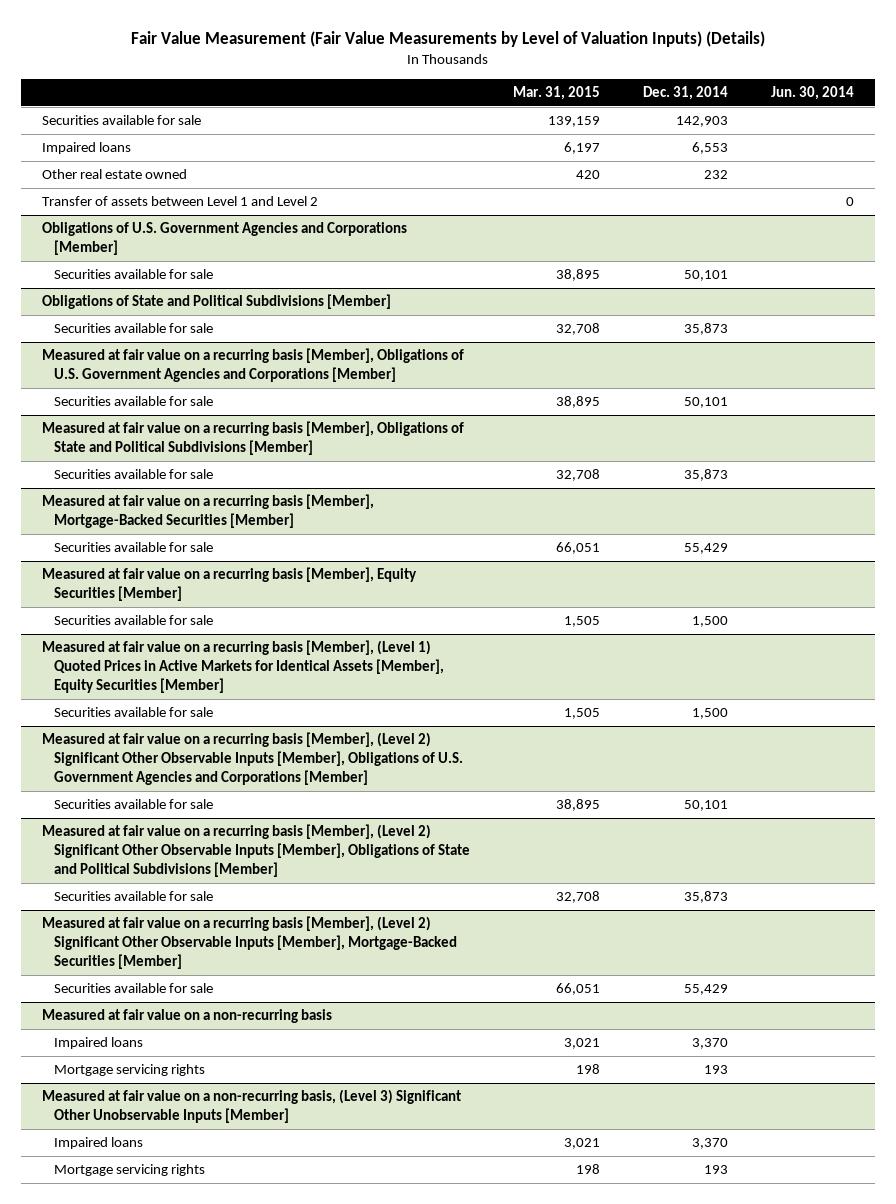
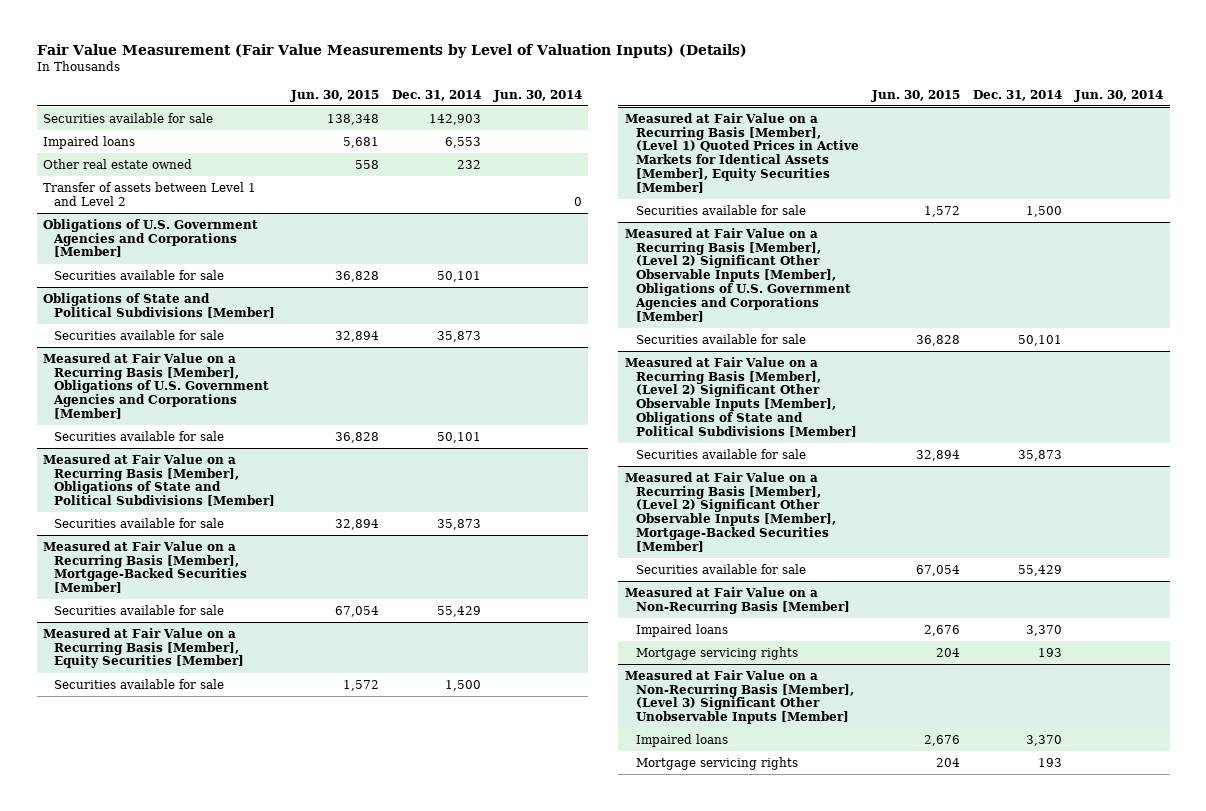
- | Mar. 31, 2015 | Dec. 31, 2014 | Jun. 30, 2014
+ | Jun. 30, 2015 | Dec. 31, 2014 | Jun. 30, 2014
- Measured at fair value on a recurring basis [Member], Obligations of U.S. Government Agencies and Corporations [Member]
+ Measured at Fair Value on a Recurring Basis [Member], Obligations of U.S. Government Agencies and Corporations [Member]
- Measured at fair value on a recurring basis [Member], Obligations of State and Political Subdivisions [Member]
+ Measured at Fair Value on a Recurring Basis [Member], Obligations of State and Political Subdivisions [Member]
- Measured at fair value on a recurring basis [Member], Mortgage-Backed Securities [Member]
+ Measured at Fair Value on a Recurring Basis [Member], Mortgage-Backed Securities [Member]
- Measured at fair value on a recurring basis [Member], Equity Securities [Member]
+ Measured at Fair Value on a Recurring Basis [Member], Equity Securities [Member]
- Measured at fair value on a recurring basis [Member], (Level 1) Quoted Prices in Active Markets for Identical Assets [Member], Equity Securities [Member]
+ Measured at Fair Value on a Recurring Basis [Member], (Level 1) Quoted Prices in Active Markets for Identical Assets [Member], Equity Securities [Member]
- Measured at fair value on a recurring basis [Member], (Level 2) Significant Other Observable Inputs [Member], Obligations of U.S. Government Agencies and Corporations [Member]
+ Measured at Fair Value on a Recurring Basis [Member], (Level 2) Significant Other Observable Inputs [Member], Obligations of U.S. Government Agencies and Corporations [Member]
- Measured at fair value on a recurring basis [Member], (Level 2) Significant Other Observable Inputs [Member], Obligations of State and Political Subdivisions [Member]
+ Measured at Fair Value on a Recurring Basis [Member], (Level 2) Significant Other Observable Inputs [Member], Obligations of State and Political Subdivisions [Member]
- Measured at fair value on a recurring basis [Member], (Level 2) Significant Other Observable Inputs [Member], Mortgage-Backed Securities [Member]
+ Measured at Fair Value on a Recurring Basis [Member], (Level 2) Significant Other Observable Inputs [Member], Mortgage-Backed Securities [Member]
- Measured at fair value on a non-recurring basis
+ Measured at Fair Value on a Non-Recurring Basis [Member]
- Measured at fair value on a non-recurring basis, (Level 3) Significant Other Unobservable Inputs [Member]
+ Measured at Fair Value on a Non-Recurring Basis [Member], (Level 3) Significant Other Unobservable Inputs [Member]

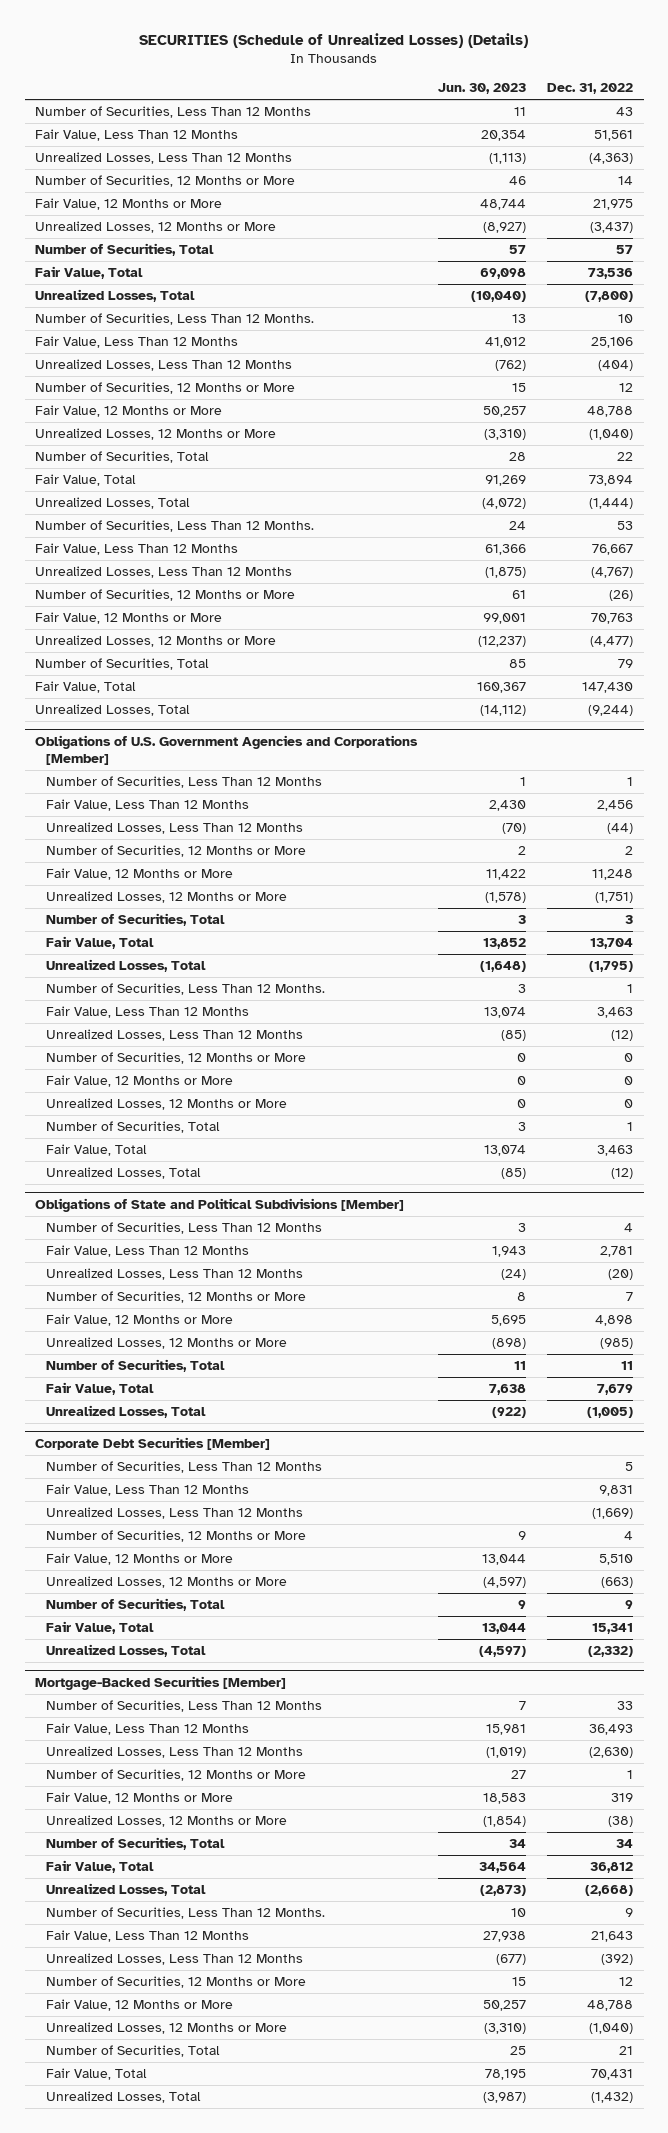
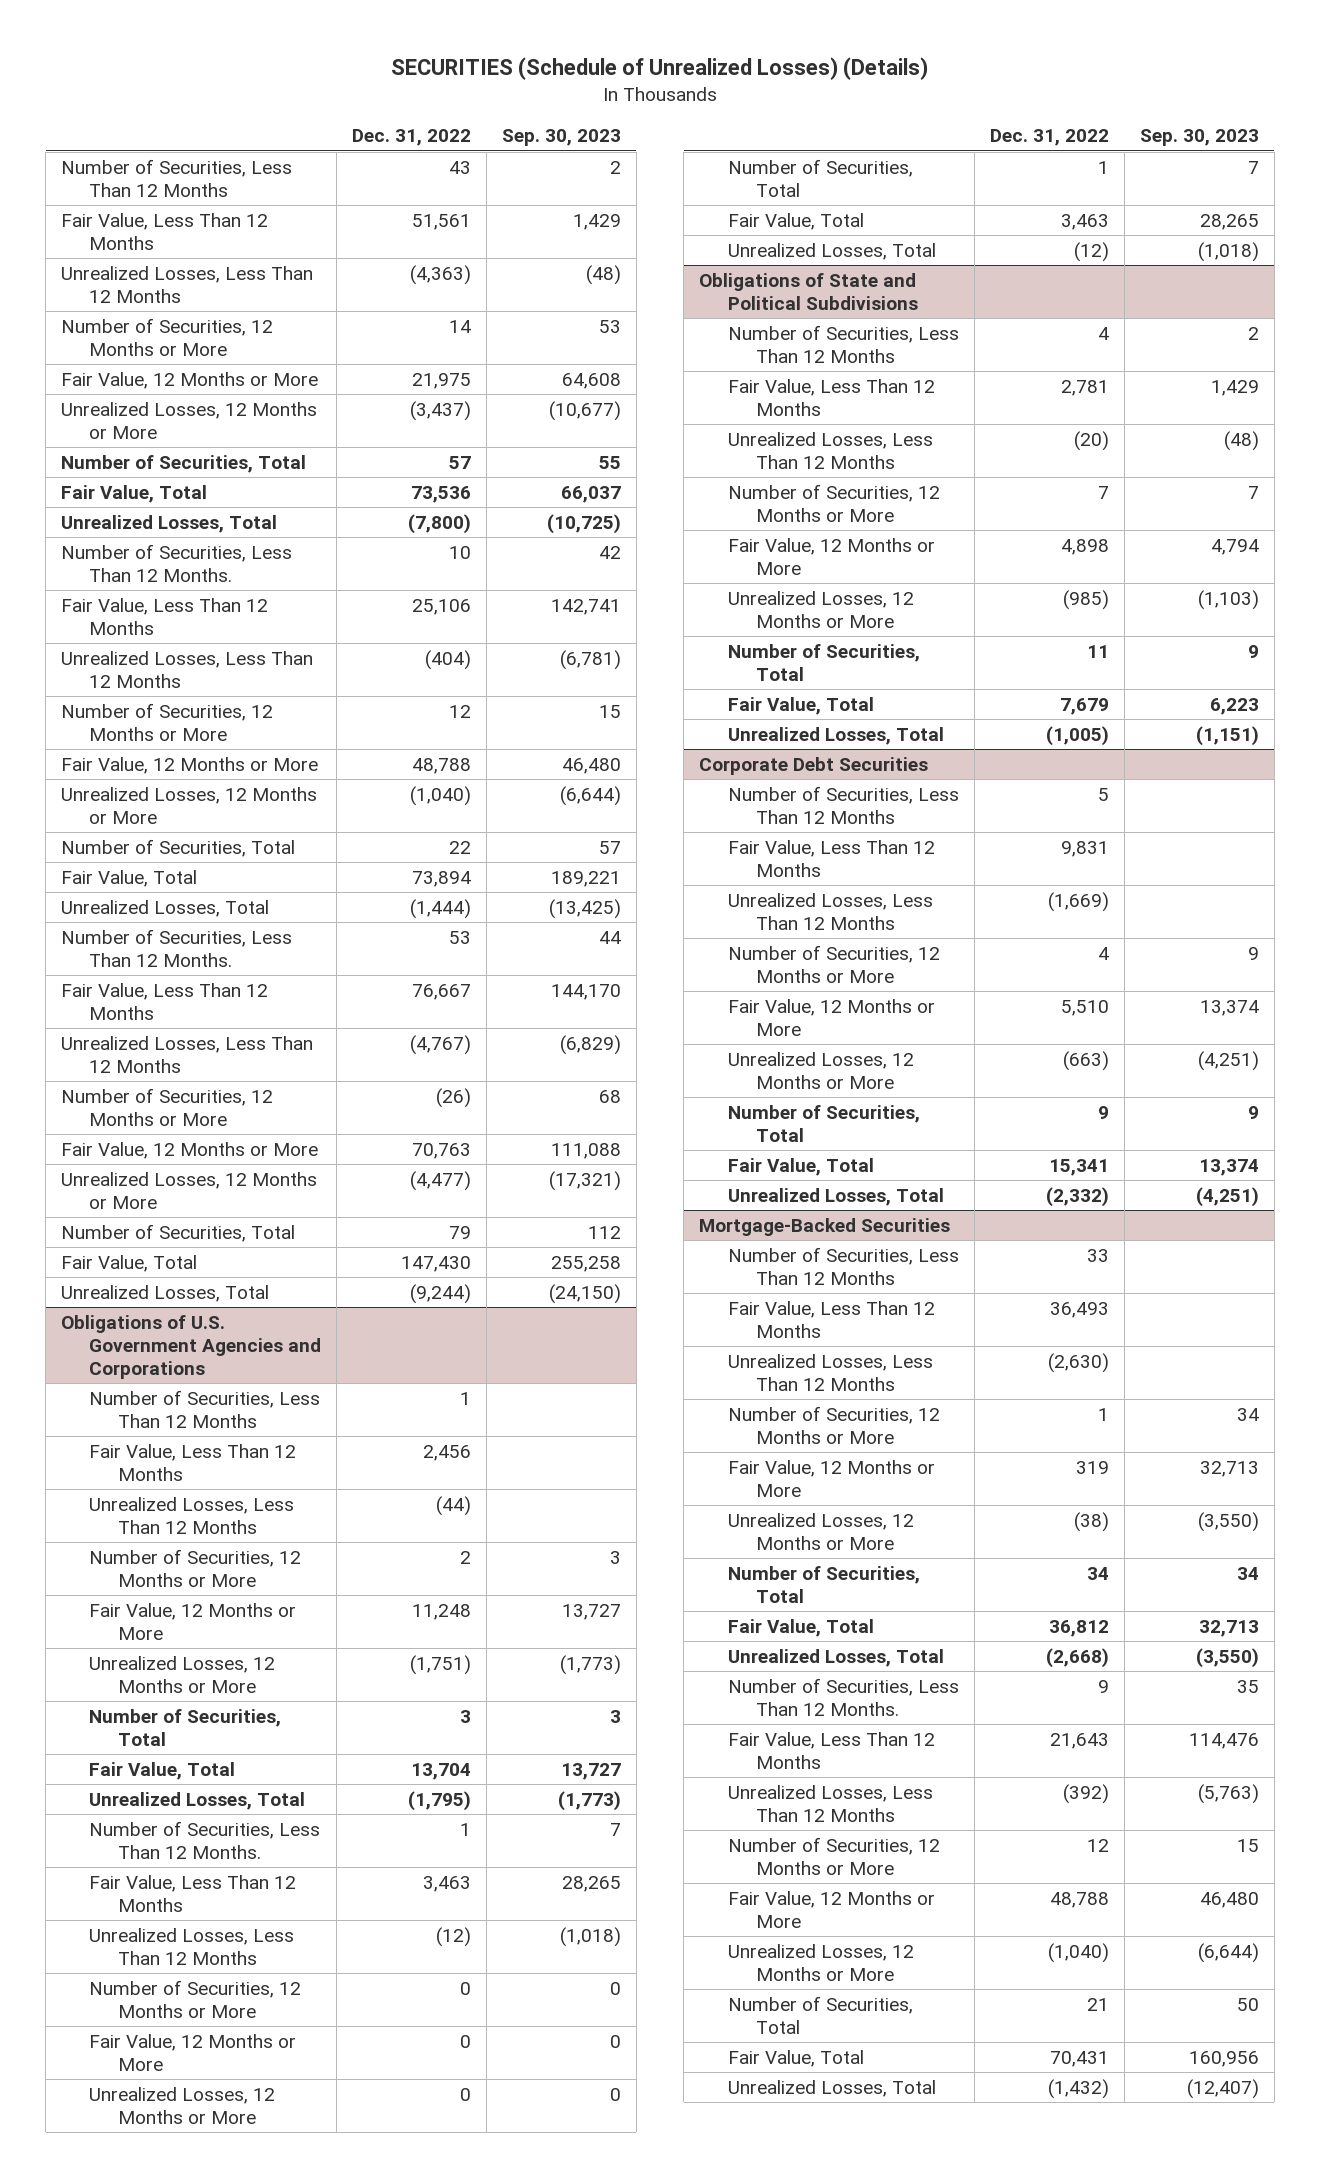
- | Jun. 30, 2023 | Dec. 31, 2022
+ | Dec. 31, 2022 | Sep. 30, 2023
- Obligations of U.S. Government Agencies and Corporations [Member]
+ Obligations of U.S. Government Agencies and Corporations
- Obligations of State and Political Subdivisions [Member]
+ Obligations of State and Political Subdivisions
- Corporate Debt Securities [Member]
+ Corporate Debt Securities
- Mortgage-Backed Securities [Member]
+ Mortgage-Backed Securities

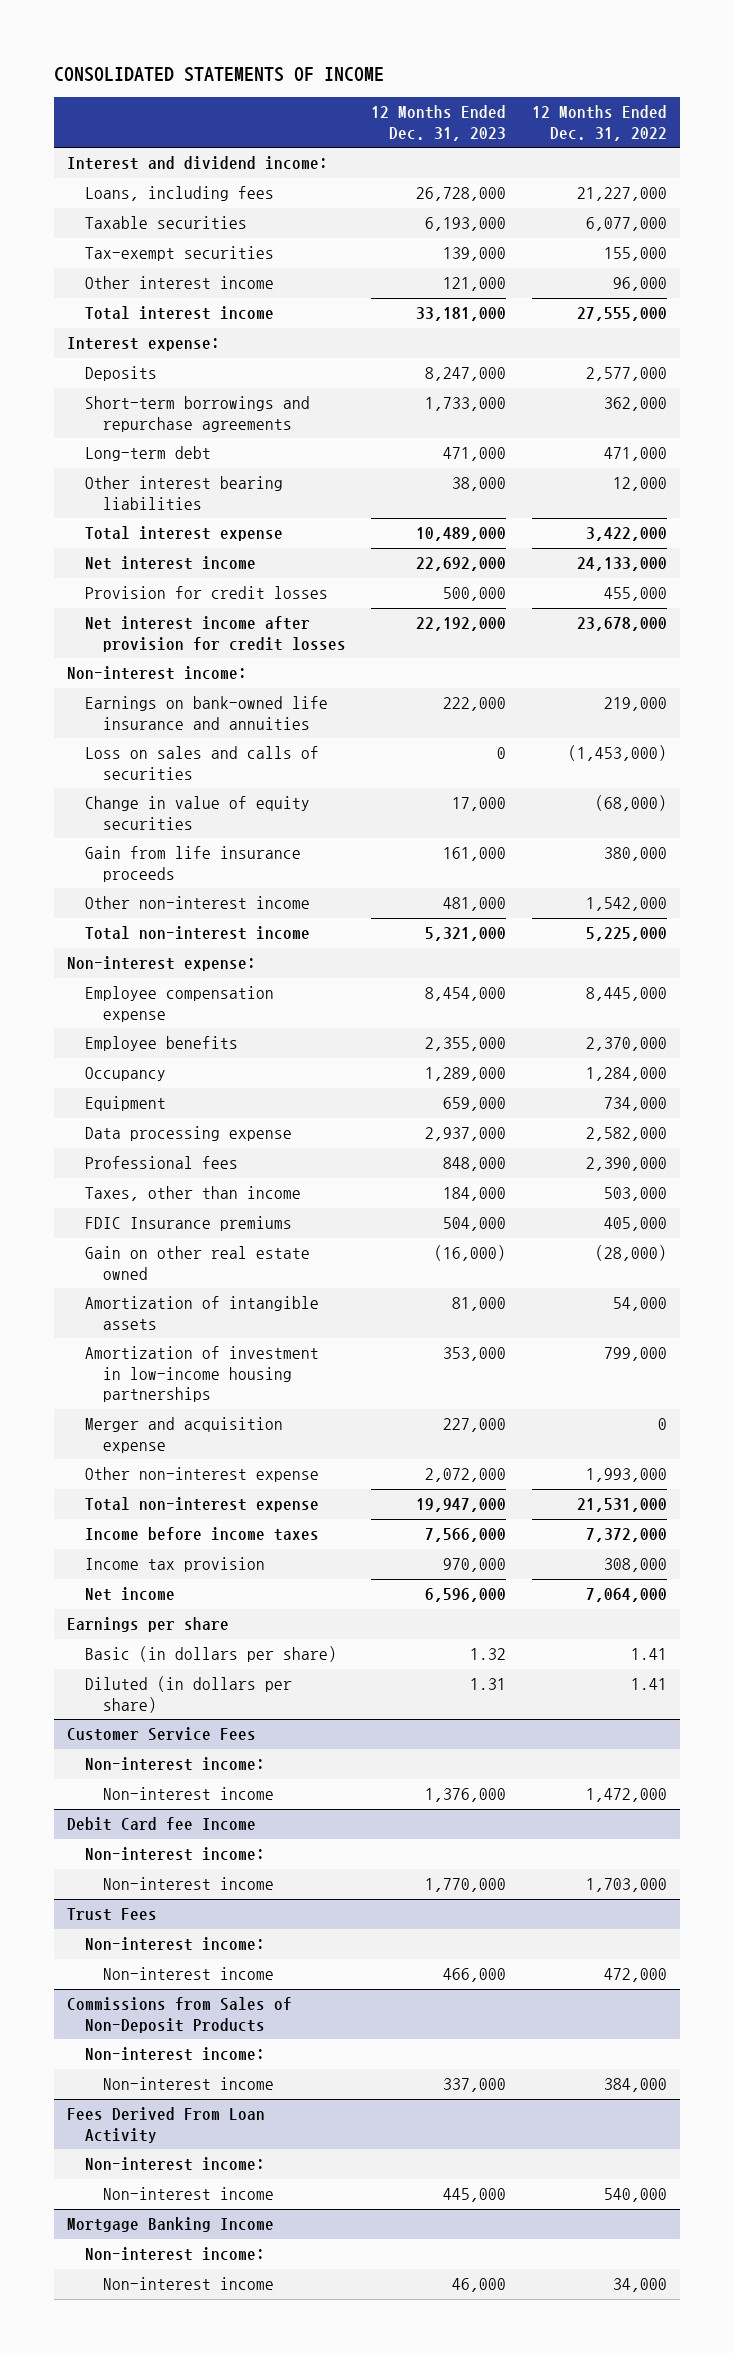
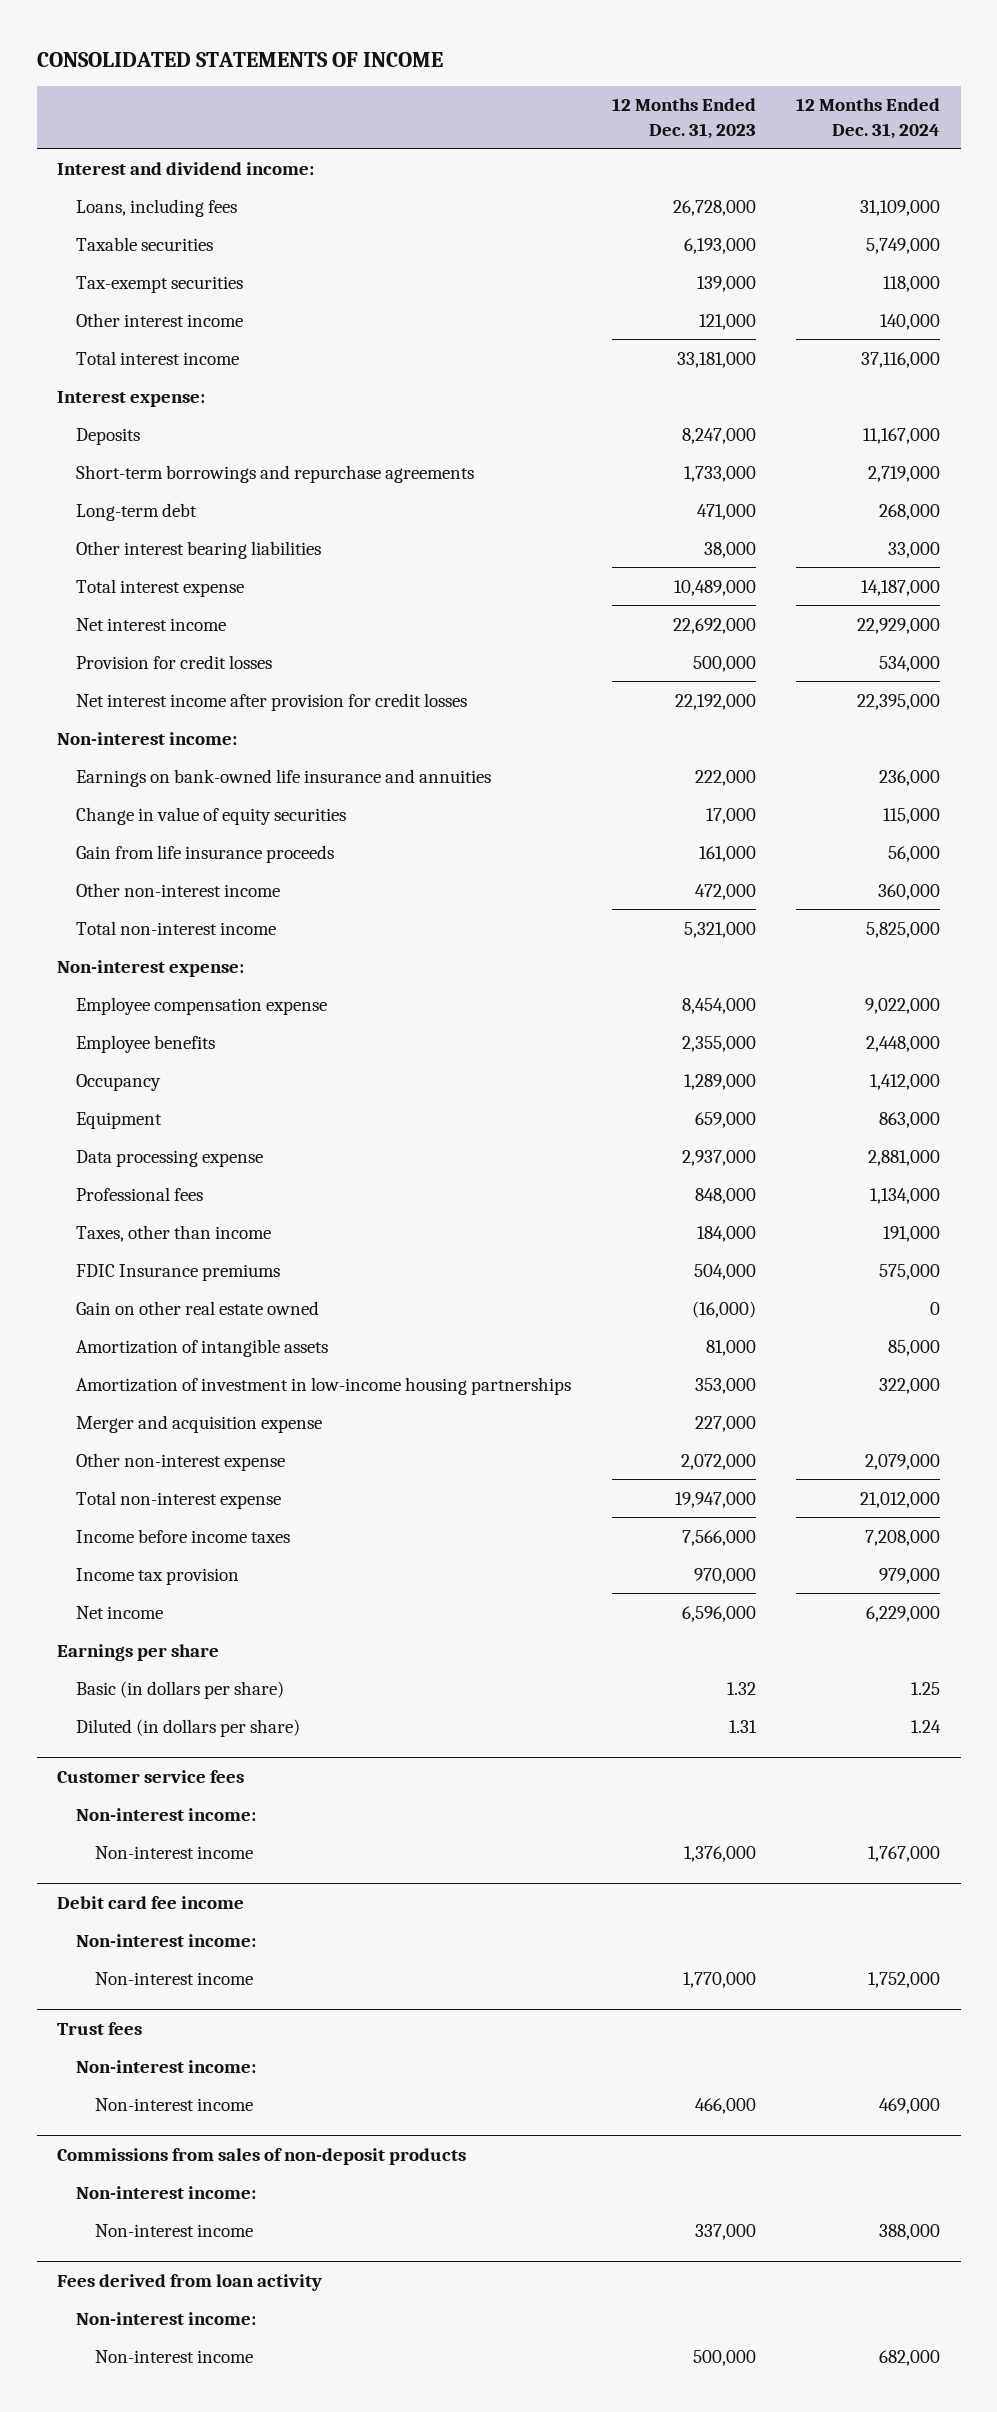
- | 12 Months Ended Dec. 31, 2023 | 12 Months Ended Dec. 31, 2022
+ | 12 Months Ended Dec. 31, 2023 | 12 Months Ended Dec. 31, 2024
- Loss on sales and calls of securities | 0 | (1,453,000)
- Other non-interest income | 481,000 | 1,542,000
+ Other non-interest income | 472,000 | 360,000
- Customer Service Fees
+ Customer service fees
- Debit Card fee Income
+ Debit card fee income
- Trust Fees
+ Trust fees
- Commissions from Sales of Non-Deposit Products
+ Commissions from sales of non-deposit products
- Fees Derived From Loan Activity
- Non-interest income:
- Non-interest income | 445,000 | 540,000
- Mortgage Banking Income
+ Fees derived from loan activity
- Non-interest income | 46,000 | 34,000
+ Non-interest income | 500,000 | 682,000

